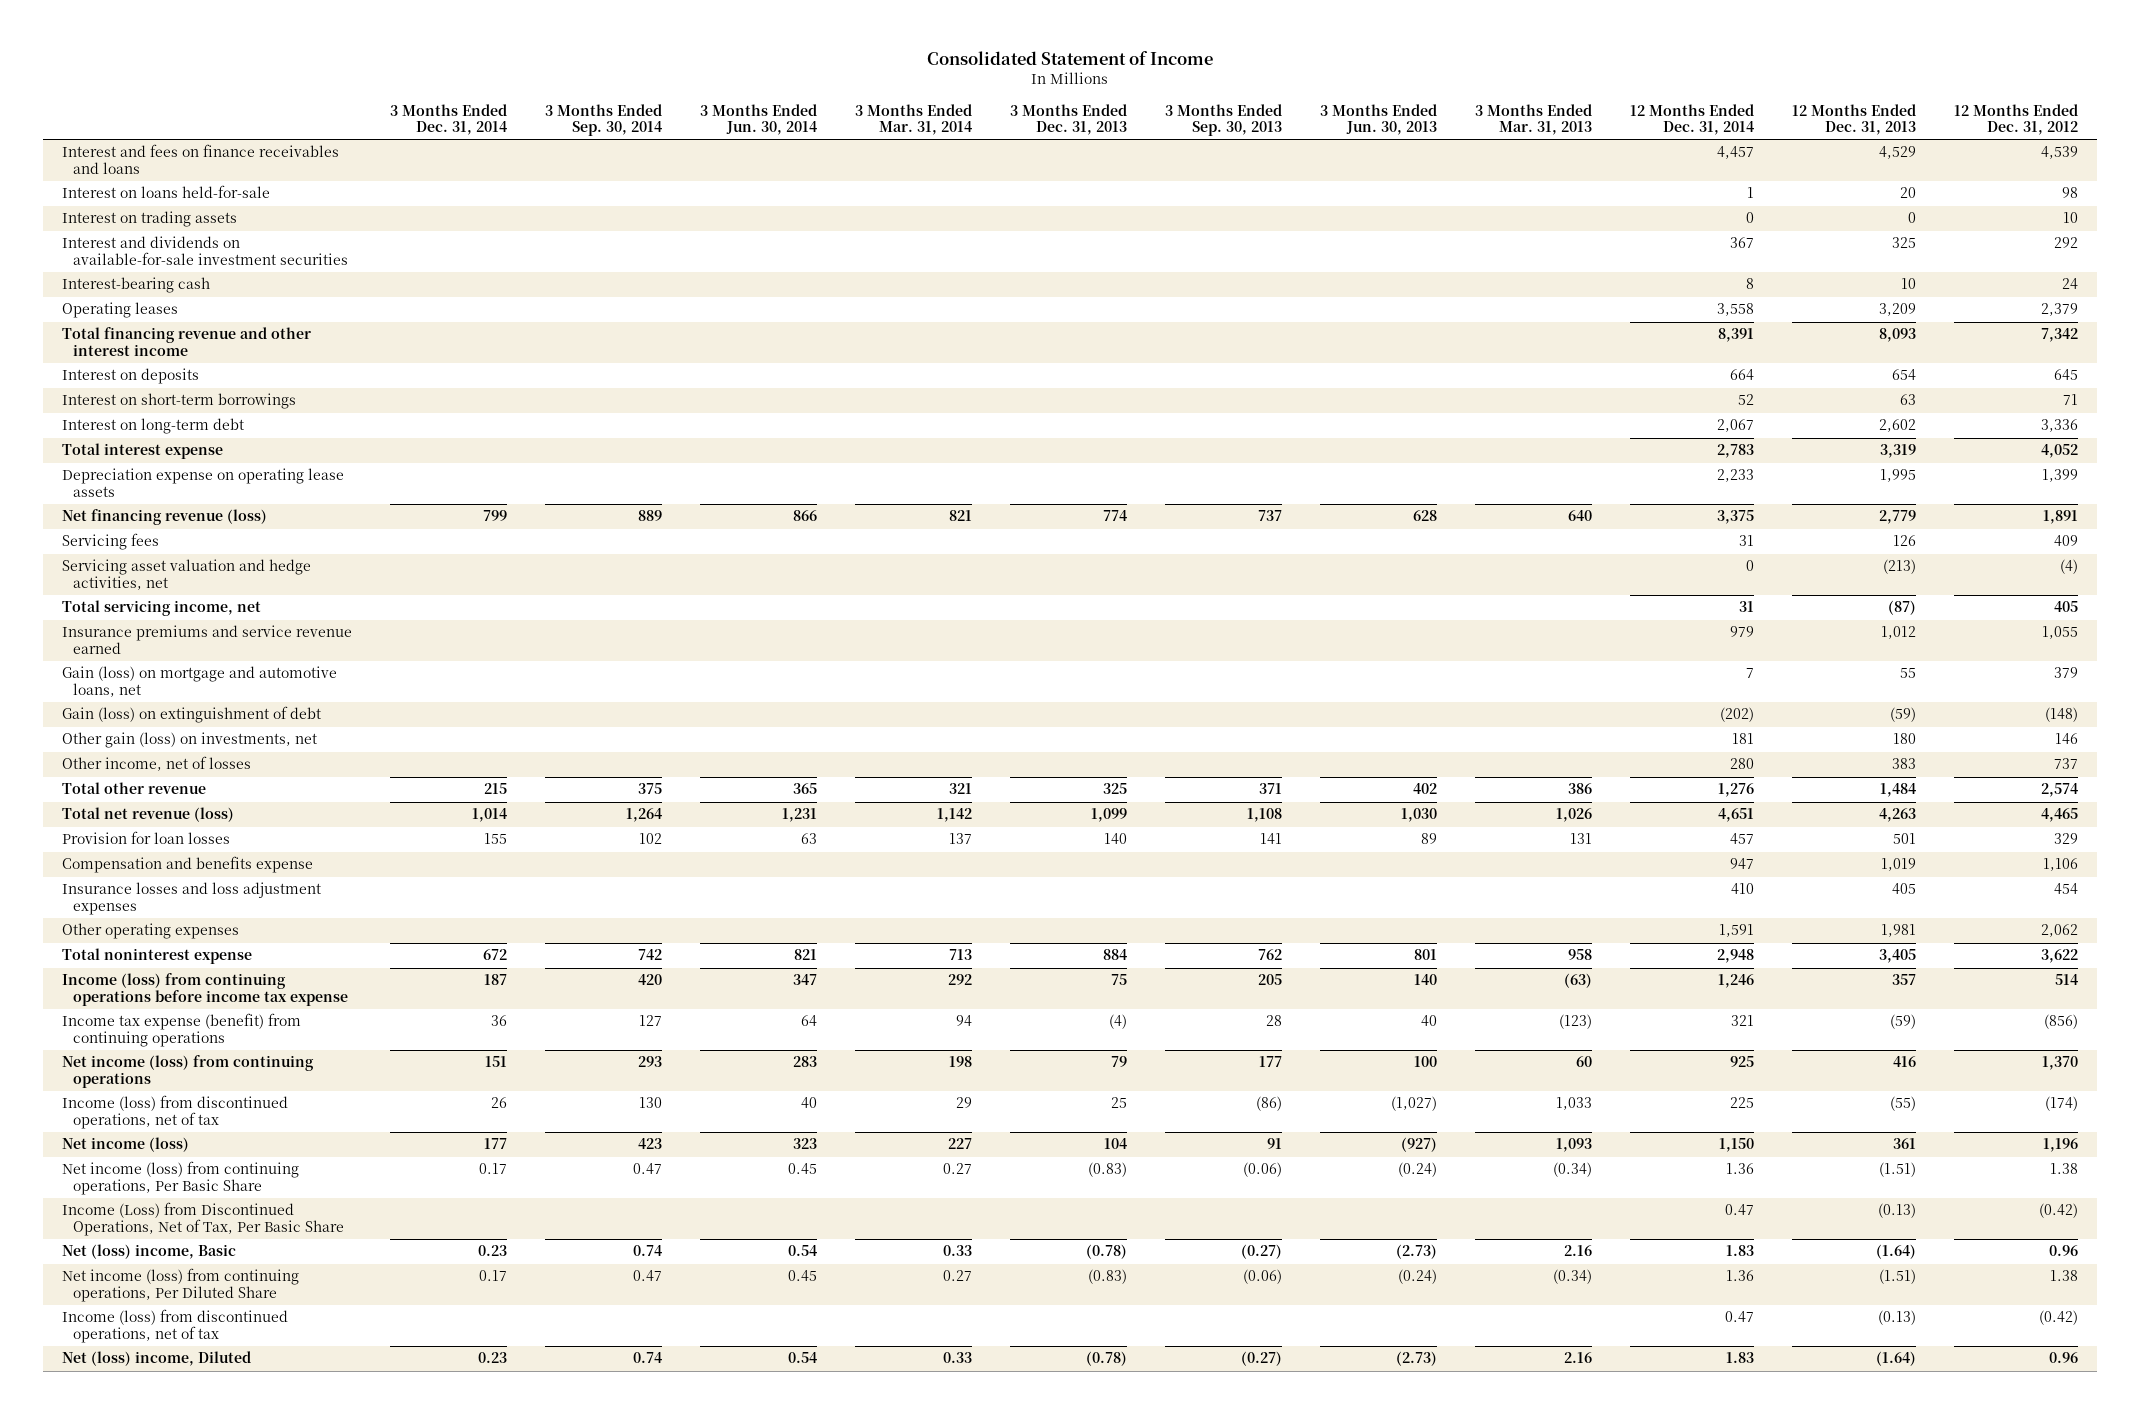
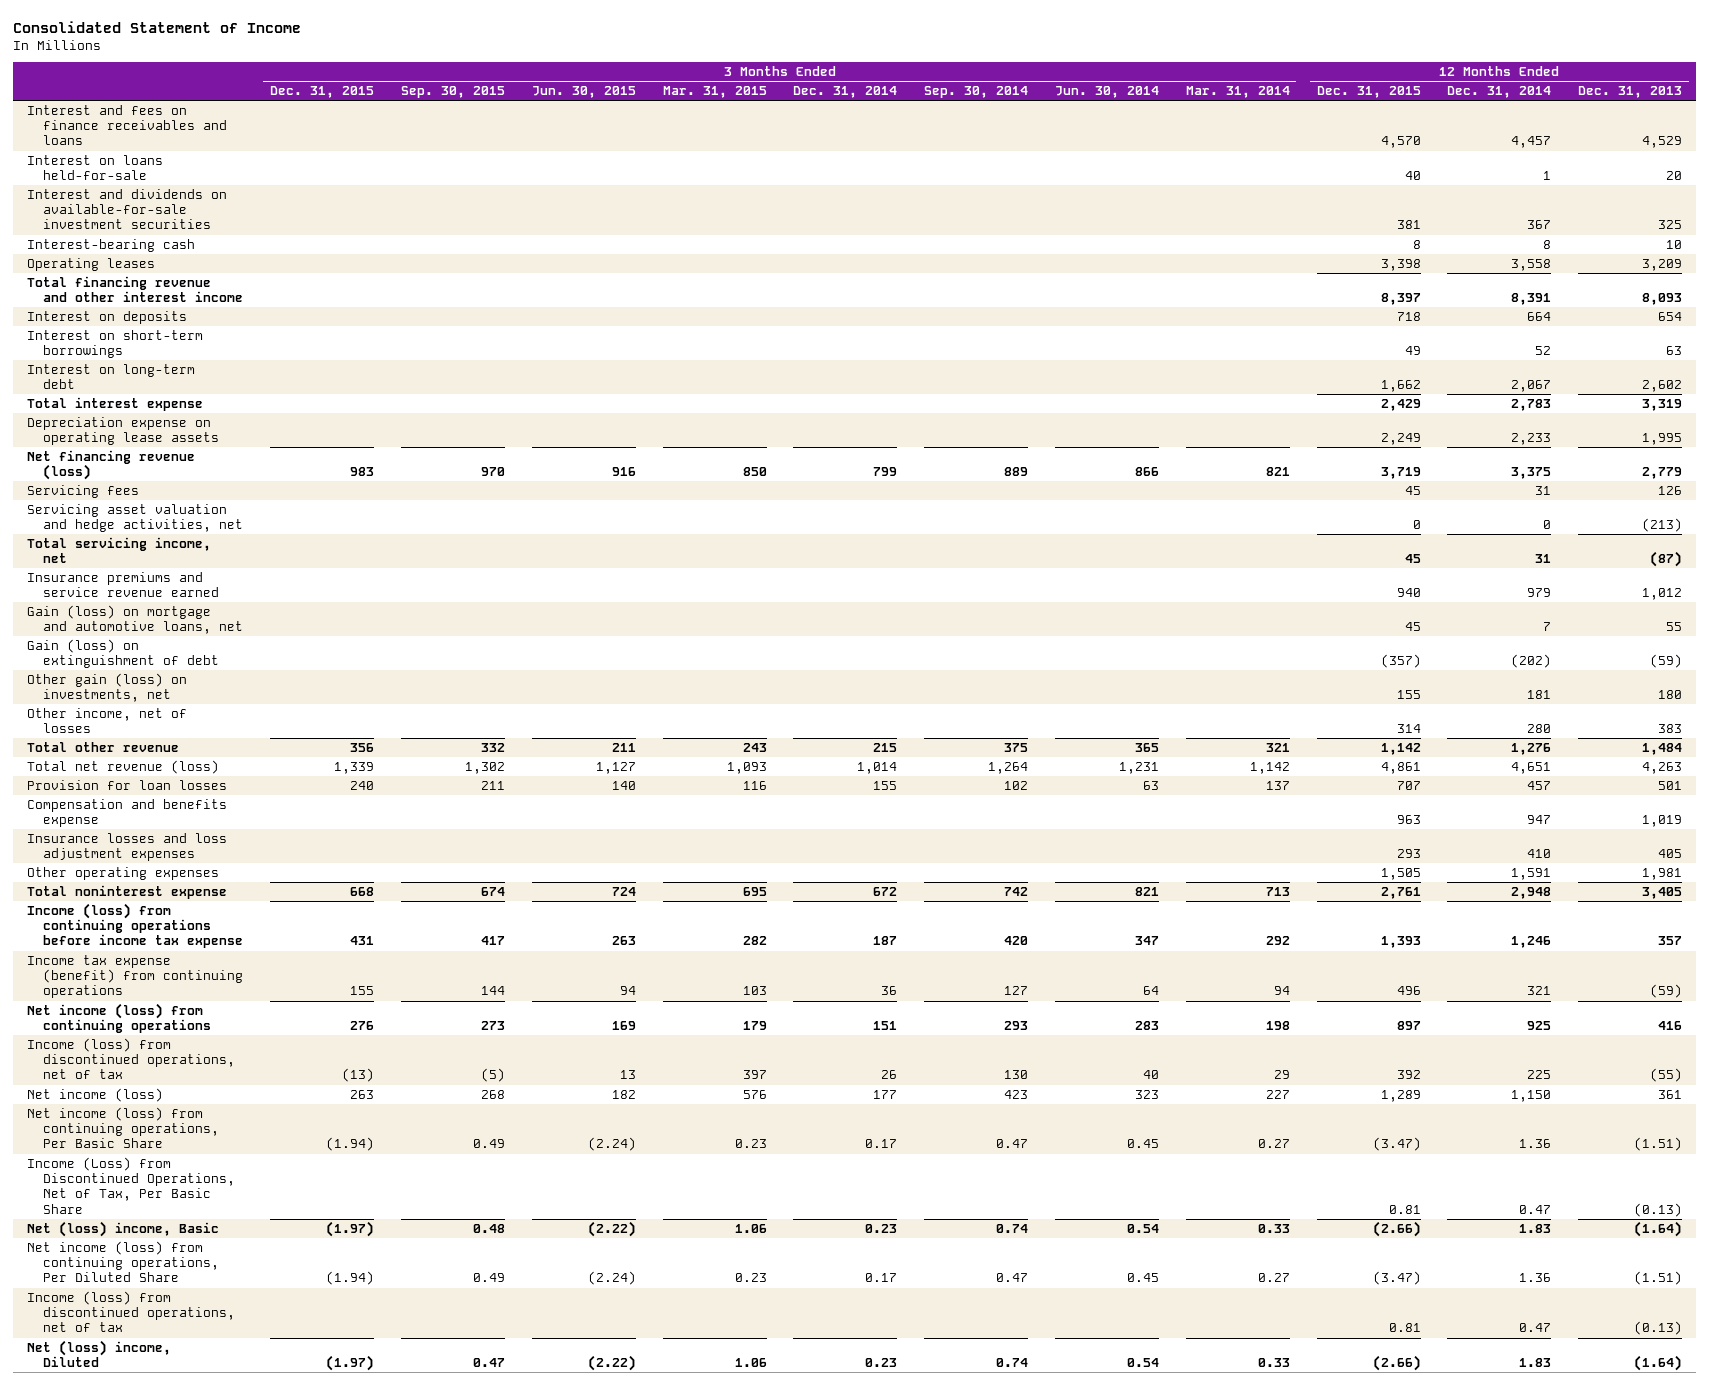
- | 3 Months Ended Dec. 31, 2014 | 3 Months Ended Sep. 30, 2014 | 3 Months Ended Jun. 30, 2014 | 3 Months Ended Mar. 31, 2014 | 3 Months Ended Dec. 31, 2013 | 3 Months Ended Sep. 30, 2013 | 3 Months Ended Jun. 30, 2013 | 3 Months Ended Mar. 31, 2013 | 12 Months Ended Dec. 31, 2014 | 12 Months Ended Dec. 31, 2013 | 12 Months Ended Dec. 31, 2012
+ | 3 Months Ended Dec. 31, 2015 | 3 Months Ended Sep. 30, 2015 | 3 Months Ended Jun. 30, 2015 | 3 Months Ended Mar. 31, 2015 | 3 Months Ended Dec. 31, 2014 | 3 Months Ended Sep. 30, 2014 | 3 Months Ended Jun. 30, 2014 | 3 Months Ended Mar. 31, 2014 | 12 Months Ended Dec. 31, 2015 | 12 Months Ended Dec. 31, 2014 | 12 Months Ended Dec. 31, 2013
- Interest on trading assets | | | | | | | | | 0 | 0 | 10

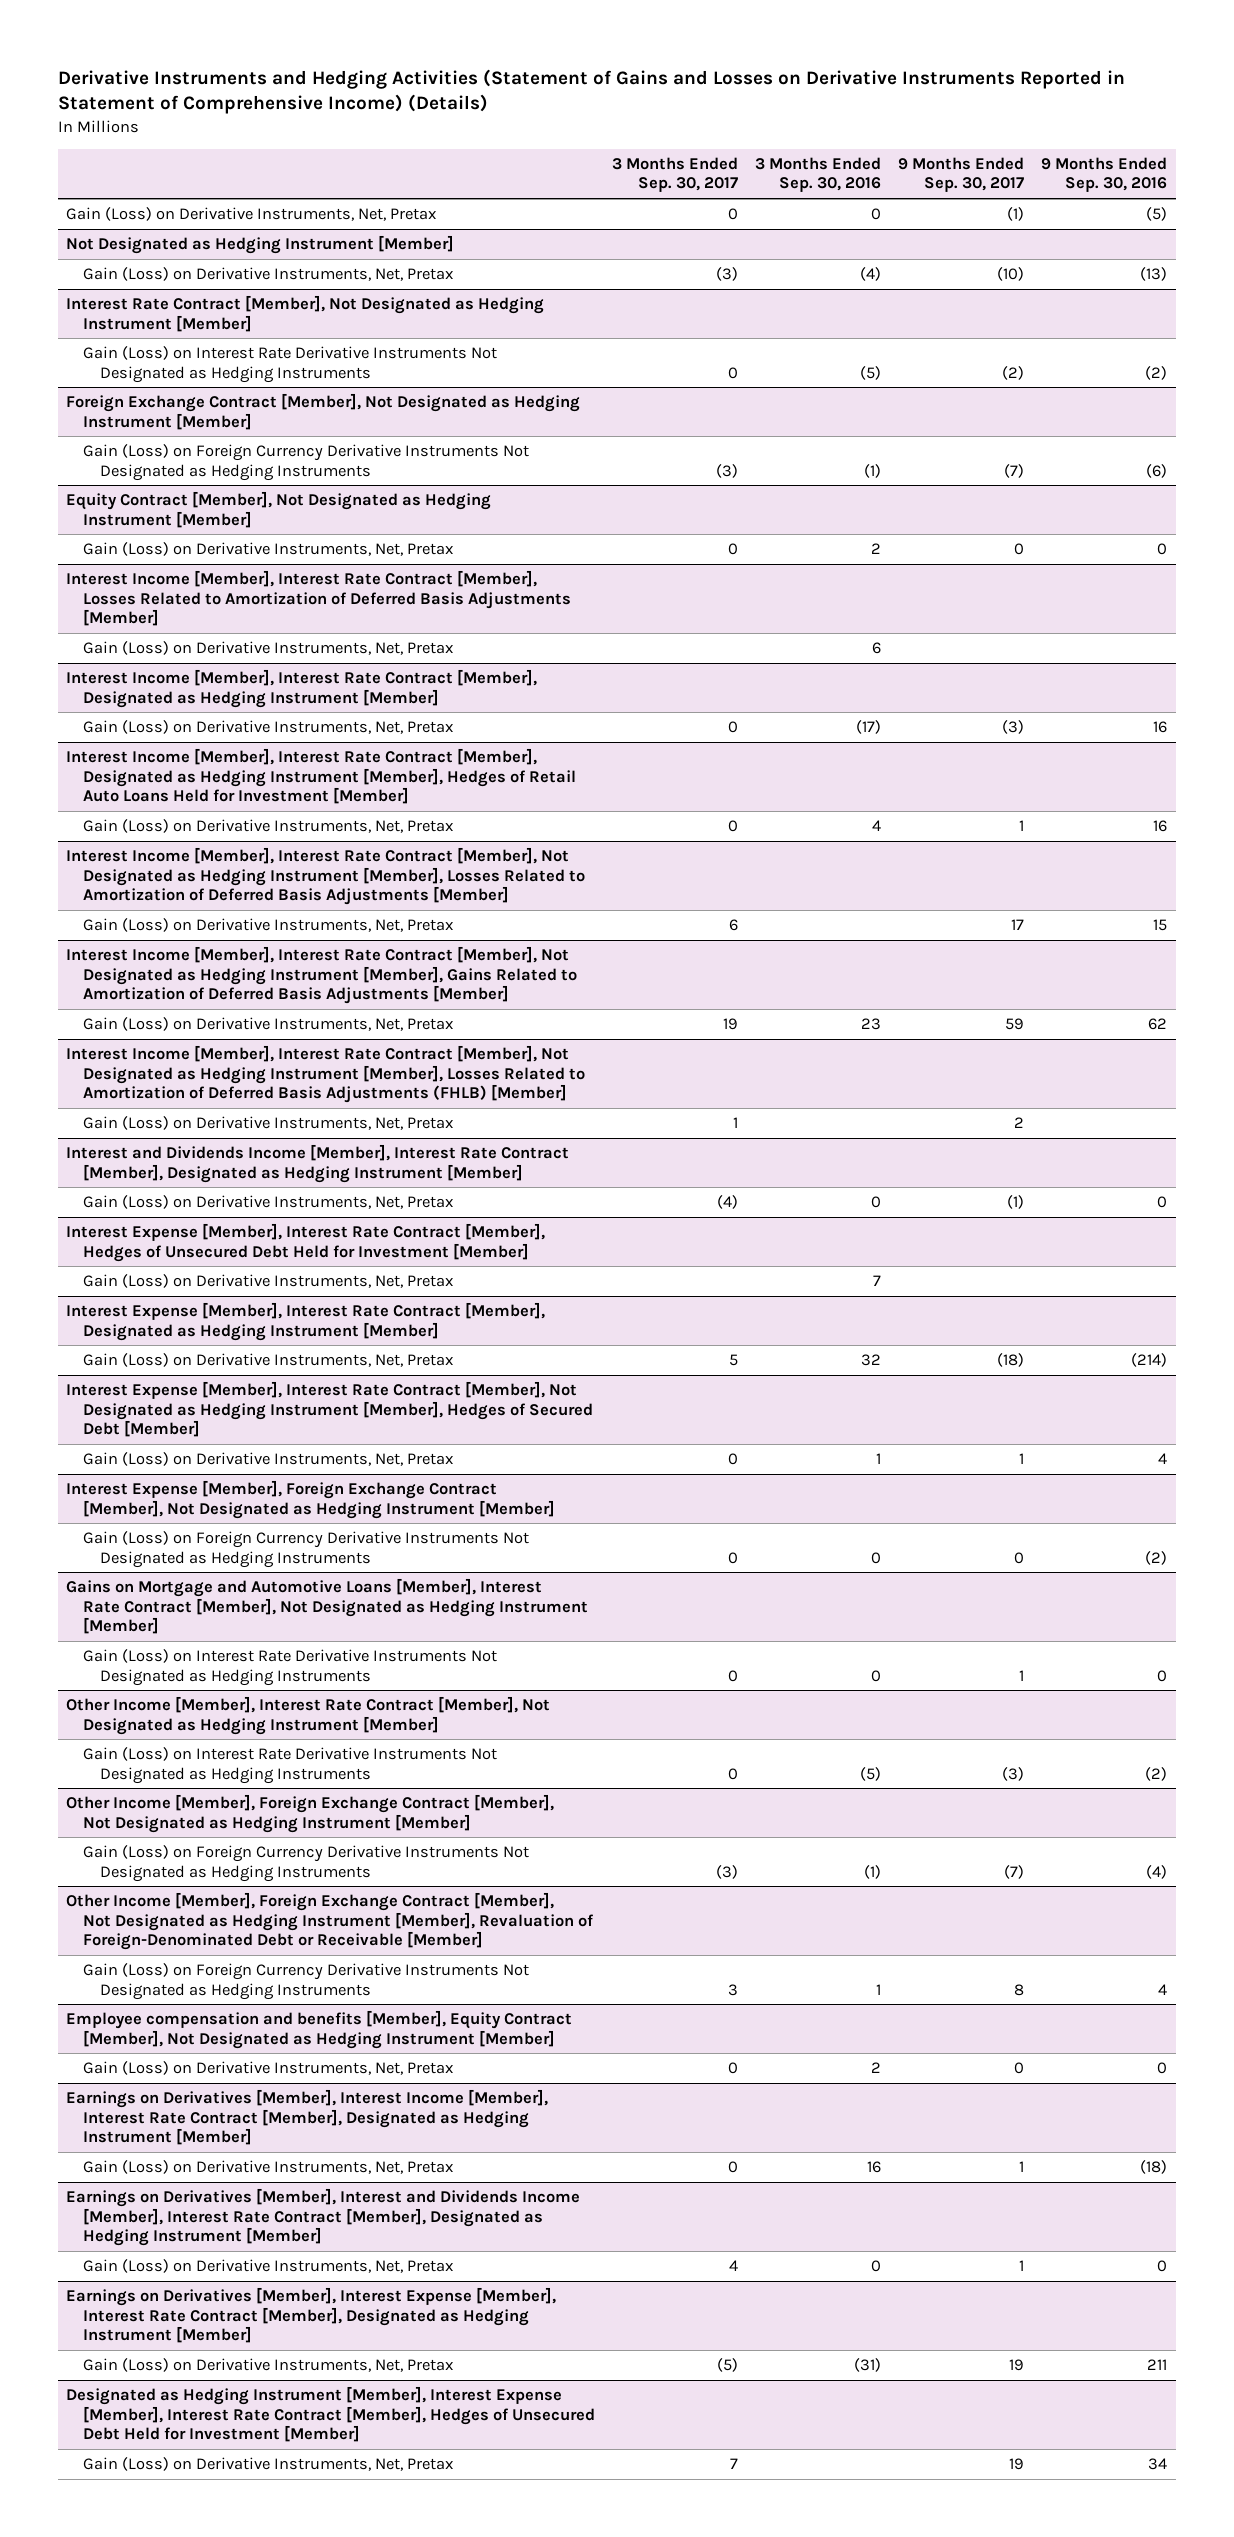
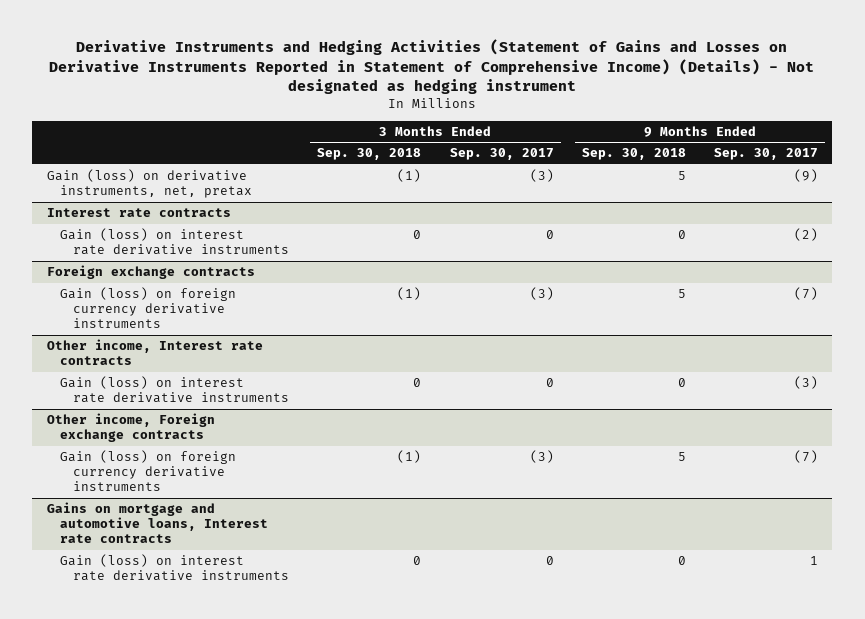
- Derivative Instruments and Hedging Activities (Statement of Gains and Losses on Derivative Instruments Reported in Statement of Comprehensive Income) (Details)
+ Derivative Instruments and Hedging Activities (Statement of Gains and Losses on Derivative Instruments Reported in Statement of Comprehensive Income) (Details) - Not designated as hedging instrument
- | 3 Months Ended Sep. 30, 2017 | 3 Months Ended Sep. 30, 2016 | 9 Months Ended Sep. 30, 2017 | 9 Months Ended Sep. 30, 2016
+ | 3 Months Ended Sep. 30, 2018 | 3 Months Ended Sep. 30, 2017 | 9 Months Ended Sep. 30, 2018 | 9 Months Ended Sep. 30, 2017
- Gain (Loss) on Derivative Instruments, Net, Pretax | 0 | 0 | (1) | (5)
- Not Designated as Hedging Instrument [Member]
- Gain (Loss) on Derivative Instruments, Net, Pretax | (3) | (4) | (10) | (13)
- Interest Rate Contract [Member], Not Designated as Hedging Instrument [Member]
- Gain (Loss) on Interest Rate Derivative Instruments Not Designated as Hedging Instruments | 0 | (5) | (2) | (2)
- Foreign Exchange Contract [Member], Not Designated as Hedging Instrument [Member]
- Gain (Loss) on Foreign Currency Derivative Instruments Not Designated as Hedging Instruments | (3) | (1) | (7) | (6)
- Equity Contract [Member], Not Designated as Hedging Instrument [Member]
- Gain (Loss) on Derivative Instruments, Net, Pretax | 0 | 2 | 0 | 0
- Interest Income [Member], Interest Rate Contract [Member], Losses Related to Amortization of Deferred Basis Adjustments [Member]
- Gain (Loss) on Derivative Instruments, Net, Pretax | | 6 | |
- Interest Income [Member], Interest Rate Contract [Member], Designated as Hedging Instrument [Member]
- Gain (Loss) on Derivative Instruments, Net, Pretax | 0 | (17) | (3) | 16
- Interest Income [Member], Interest Rate Contract [Member], Designated as Hedging Instrument [Member], Hedges of Retail Auto Loans Held for Investment [Member]
- Gain (Loss) on Derivative Instruments, Net, Pretax | 0 | 4 | 1 | 16
- Interest Income [Member], Interest Rate Contract [Member], Not Designated as Hedging Instrument [Member], Losses Related to Amortization of Deferred Basis Adjustments [Member]
- Gain (Loss) on Derivative Instruments, Net, Pretax | 6 | | 17 | 15
- Interest Income [Member], Interest Rate Contract [Member], Not Designated as Hedging Instrument [Member], Gains Related to Amortization of Deferred Basis Adjustments [Member]
- Gain (Loss) on Derivative Instruments, Net, Pretax | 19 | 23 | 59 | 62
- Interest Income [Member], Interest Rate Contract [Member], Not Designated as Hedging Instrument [Member], Losses Related to Amortization of Deferred Basis Adjustments (FHLB) [Member]
- Gain (Loss) on Derivative Instruments, Net, Pretax | 1 | | 2 |
- Interest and Dividends Income [Member], Interest Rate Contract [Member], Designated as Hedging Instrument [Member]
- Gain (Loss) on Derivative Instruments, Net, Pretax | (4) | 0 | (1) | 0
- Interest Expense [Member], Interest Rate Contract [Member], Hedges of Unsecured Debt Held for Investment [Member]
- Gain (Loss) on Derivative Instruments, Net, Pretax | | 7 | |
- Interest Expense [Member], Interest Rate Contract [Member], Designated as Hedging Instrument [Member]
- Gain (Loss) on Derivative Instruments, Net, Pretax | 5 | 32 | (18) | (214)
- Interest Expense [Member], Interest Rate Contract [Member], Not Designated as Hedging Instrument [Member], Hedges of Secured Debt [Member]
- Gain (Loss) on Derivative Instruments, Net, Pretax | 0 | 1 | 1 | 4
- Interest Expense [Member], Foreign Exchange Contract [Member], Not Designated as Hedging Instrument [Member]
- Gain (Loss) on Foreign Currency Derivative Instruments Not Designated as Hedging Instruments | 0 | 0 | 0 | (2)
- Gains on Mortgage and Automotive Loans [Member], Interest Rate Contract [Member], Not Designated as Hedging Instrument [Member]
- Gain (Loss) on Interest Rate Derivative Instruments Not Designated as Hedging Instruments | 0 | 0 | 1 | 0
- Other Income [Member], Interest Rate Contract [Member], Not Designated as Hedging Instrument [Member]
- Gain (Loss) on Interest Rate Derivative Instruments Not Designated as Hedging Instruments | 0 | (5) | (3) | (2)
- Other Income [Member], Foreign Exchange Contract [Member], Not Designated as Hedging Instrument [Member]
- Gain (Loss) on Foreign Currency Derivative Instruments Not Designated as Hedging Instruments | (3) | (1) | (7) | (4)
- Other Income [Member], Foreign Exchange Contract [Member], Not Designated as Hedging Instrument [Member], Revaluation of Foreign-Denominated Debt or Receivable [Member]
- Gain (Loss) on Foreign Currency Derivative Instruments Not Designated as Hedging Instruments | 3 | 1 | 8 | 4
- Employee compensation and benefits [Member], Equity Contract [Member], Not Designated as Hedging Instrument [Member]
- Gain (Loss) on Derivative Instruments, Net, Pretax | 0 | 2 | 0 | 0
- Earnings on Derivatives [Member], Interest Income [Member], Interest Rate Contract [Member], Designated as Hedging Instrument [Member]
- Gain (Loss) on Derivative Instruments, Net, Pretax | 0 | 16 | 1 | (18)
- Earnings on Derivatives [Member], Interest and Dividends Income [Member], Interest Rate Contract [Member], Designated as Hedging Instrument [Member]
- Gain (Loss) on Derivative Instruments, Net, Pretax | 4 | 0 | 1 | 0
- Earnings on Derivatives [Member], Interest Expense [Member], Interest Rate Contract [Member], Designated as Hedging Instrument [Member]
- Gain (Loss) on Derivative Instruments, Net, Pretax | (5) | (31) | 19 | 211
- Designated as Hedging Instrument [Member], Interest Expense [Member], Interest Rate Contract [Member], Hedges of Unsecured Debt Held for Investment [Member]
- Gain (Loss) on Derivative Instruments, Net, Pretax | 7 | | 19 | 34
+ Gain (loss) on derivative instruments, net, pretax | (1) | (3) | 5 | (9)
+ Interest rate contracts
+ Gain (loss) on interest rate derivative instruments | 0 | 0 | 0 | (2)
+ Foreign exchange contracts
+ Gain (loss) on foreign currency derivative instruments | (1) | (3) | 5 | (7)
+ Other income, Interest rate contracts
+ Gain (loss) on interest rate derivative instruments | 0 | 0 | 0 | (3)
+ Other income, Foreign exchange contracts
+ Gain (loss) on foreign currency derivative instruments | (1) | (3) | 5 | (7)
+ Gains on mortgage and automotive loans, Interest rate contracts
+ Gain (loss) on interest rate derivative instruments | 0 | 0 | 0 | 1

